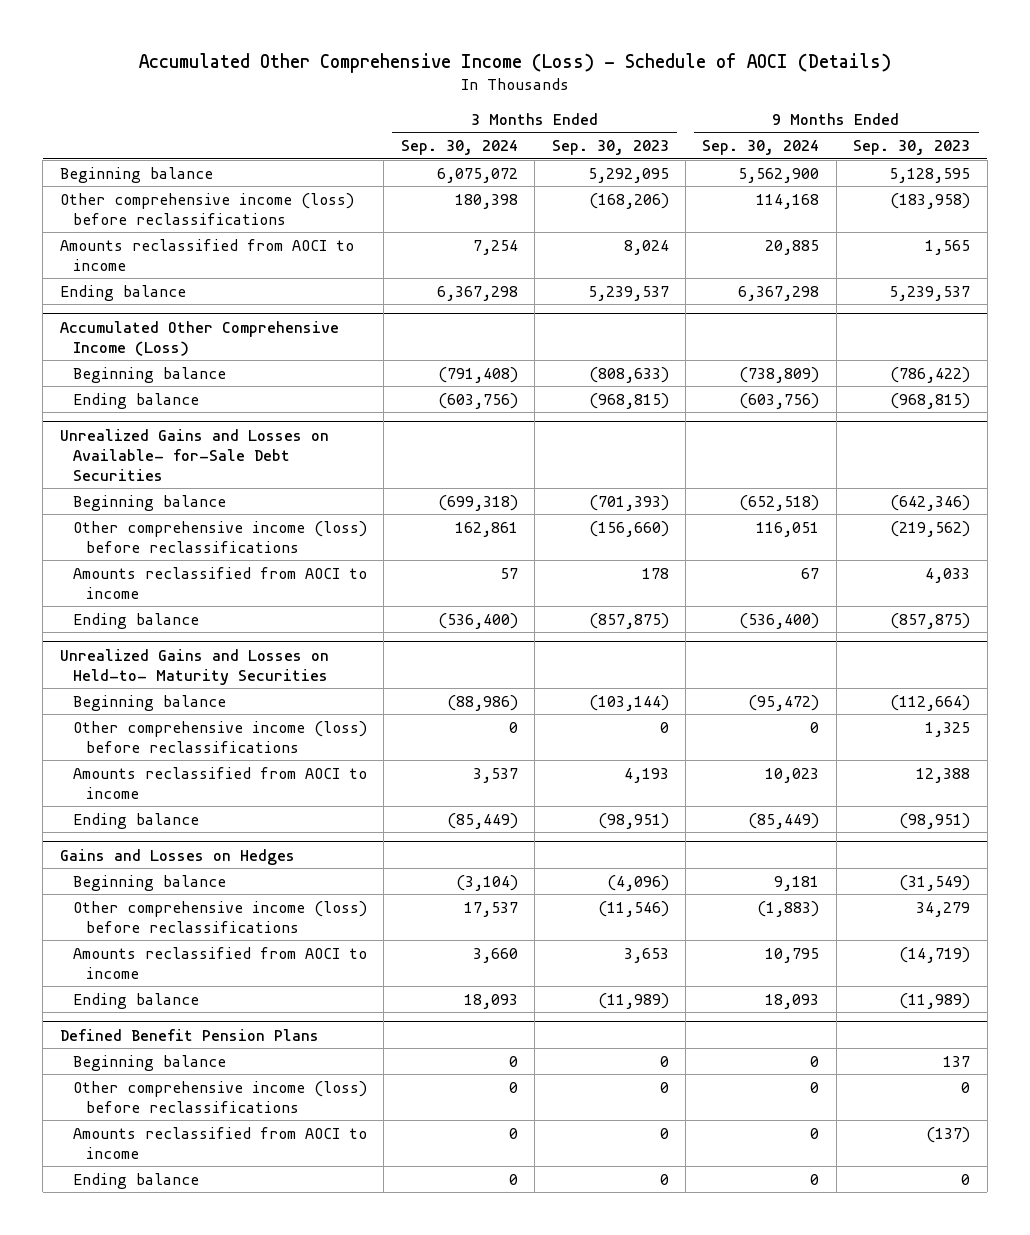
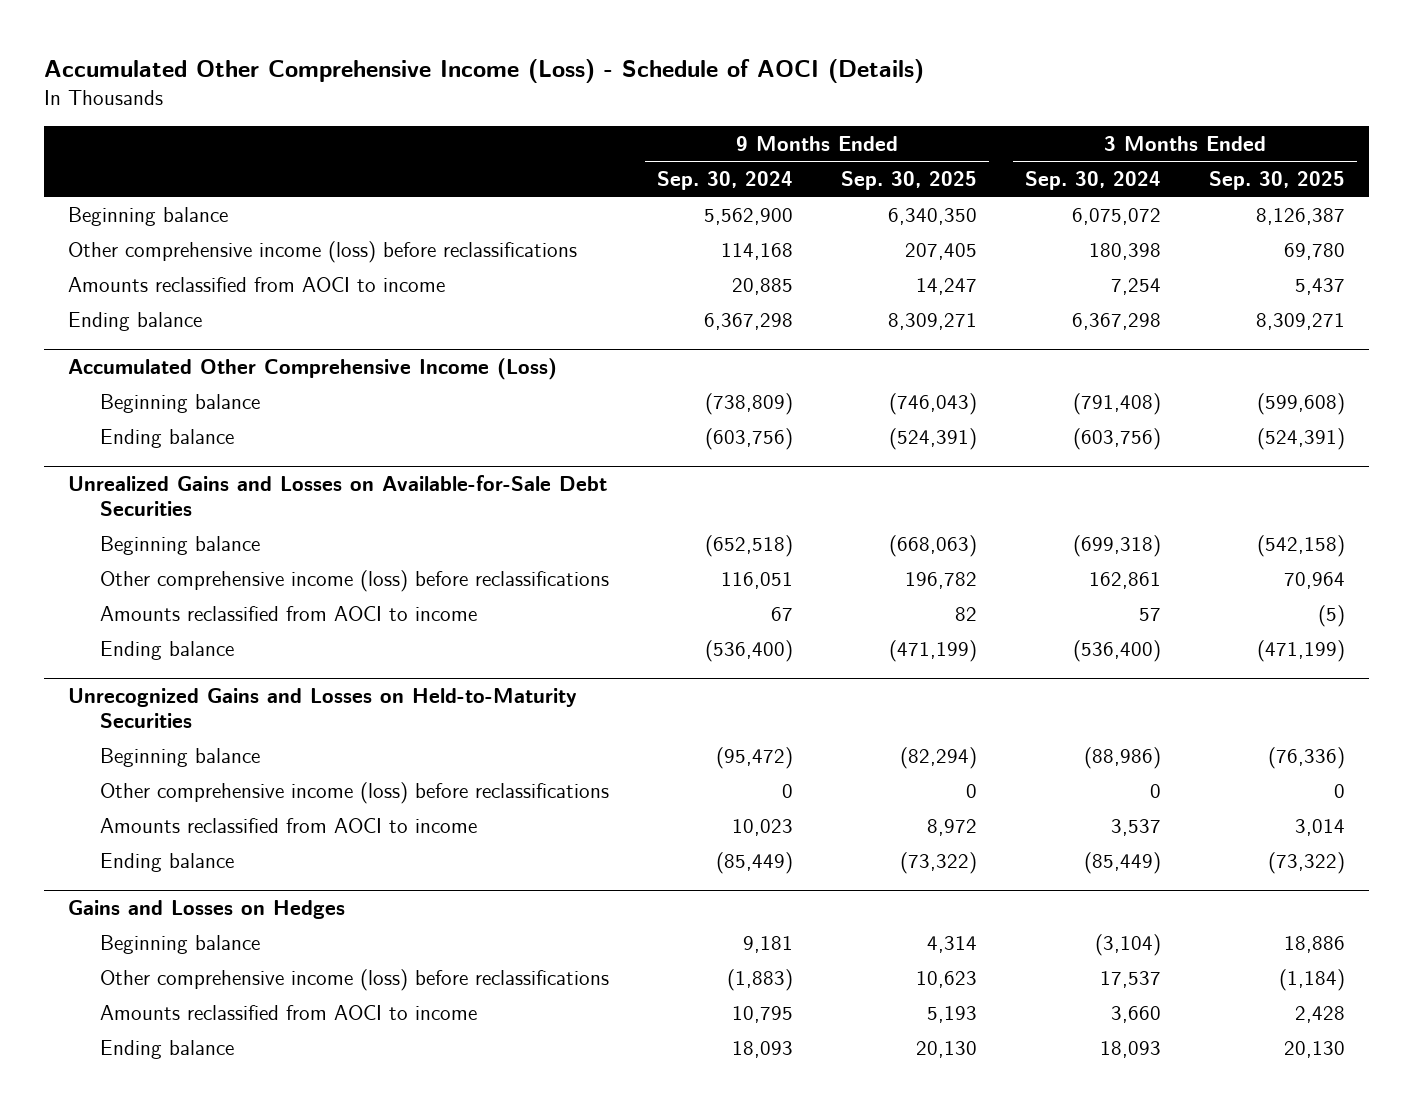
- | 3 Months Ended Sep. 30, 2024 | 3 Months Ended Sep. 30, 2023 | 9 Months Ended Sep. 30, 2024 | 9 Months Ended Sep. 30, 2023
+ | 9 Months Ended Sep. 30, 2024 | 9 Months Ended Sep. 30, 2025 | 3 Months Ended Sep. 30, 2024 | 3 Months Ended Sep. 30, 2025
- Unrealized Gains and Losses on Available- for-Sale Debt Securities
+ Unrealized Gains and Losses on Available-for-Sale Debt Securities
- Unrealized Gains and Losses on Held-to- Maturity Securities
+ Unrecognized Gains and Losses on Held-to-Maturity Securities
- Defined Benefit Pension Plans
- Beginning balance | 0 | 0 | 0 | 137
- Other comprehensive income (loss) before reclassifications | 0 | 0 | 0 | 0
- Amounts reclassified from AOCI to income | 0 | 0 | 0 | (137)
- Ending balance | 0 | 0 | 0 | 0

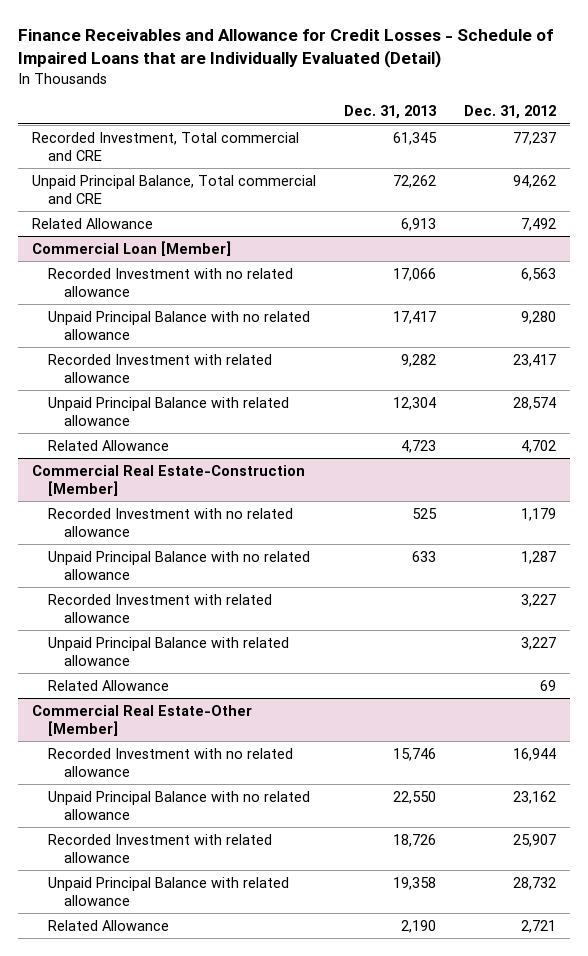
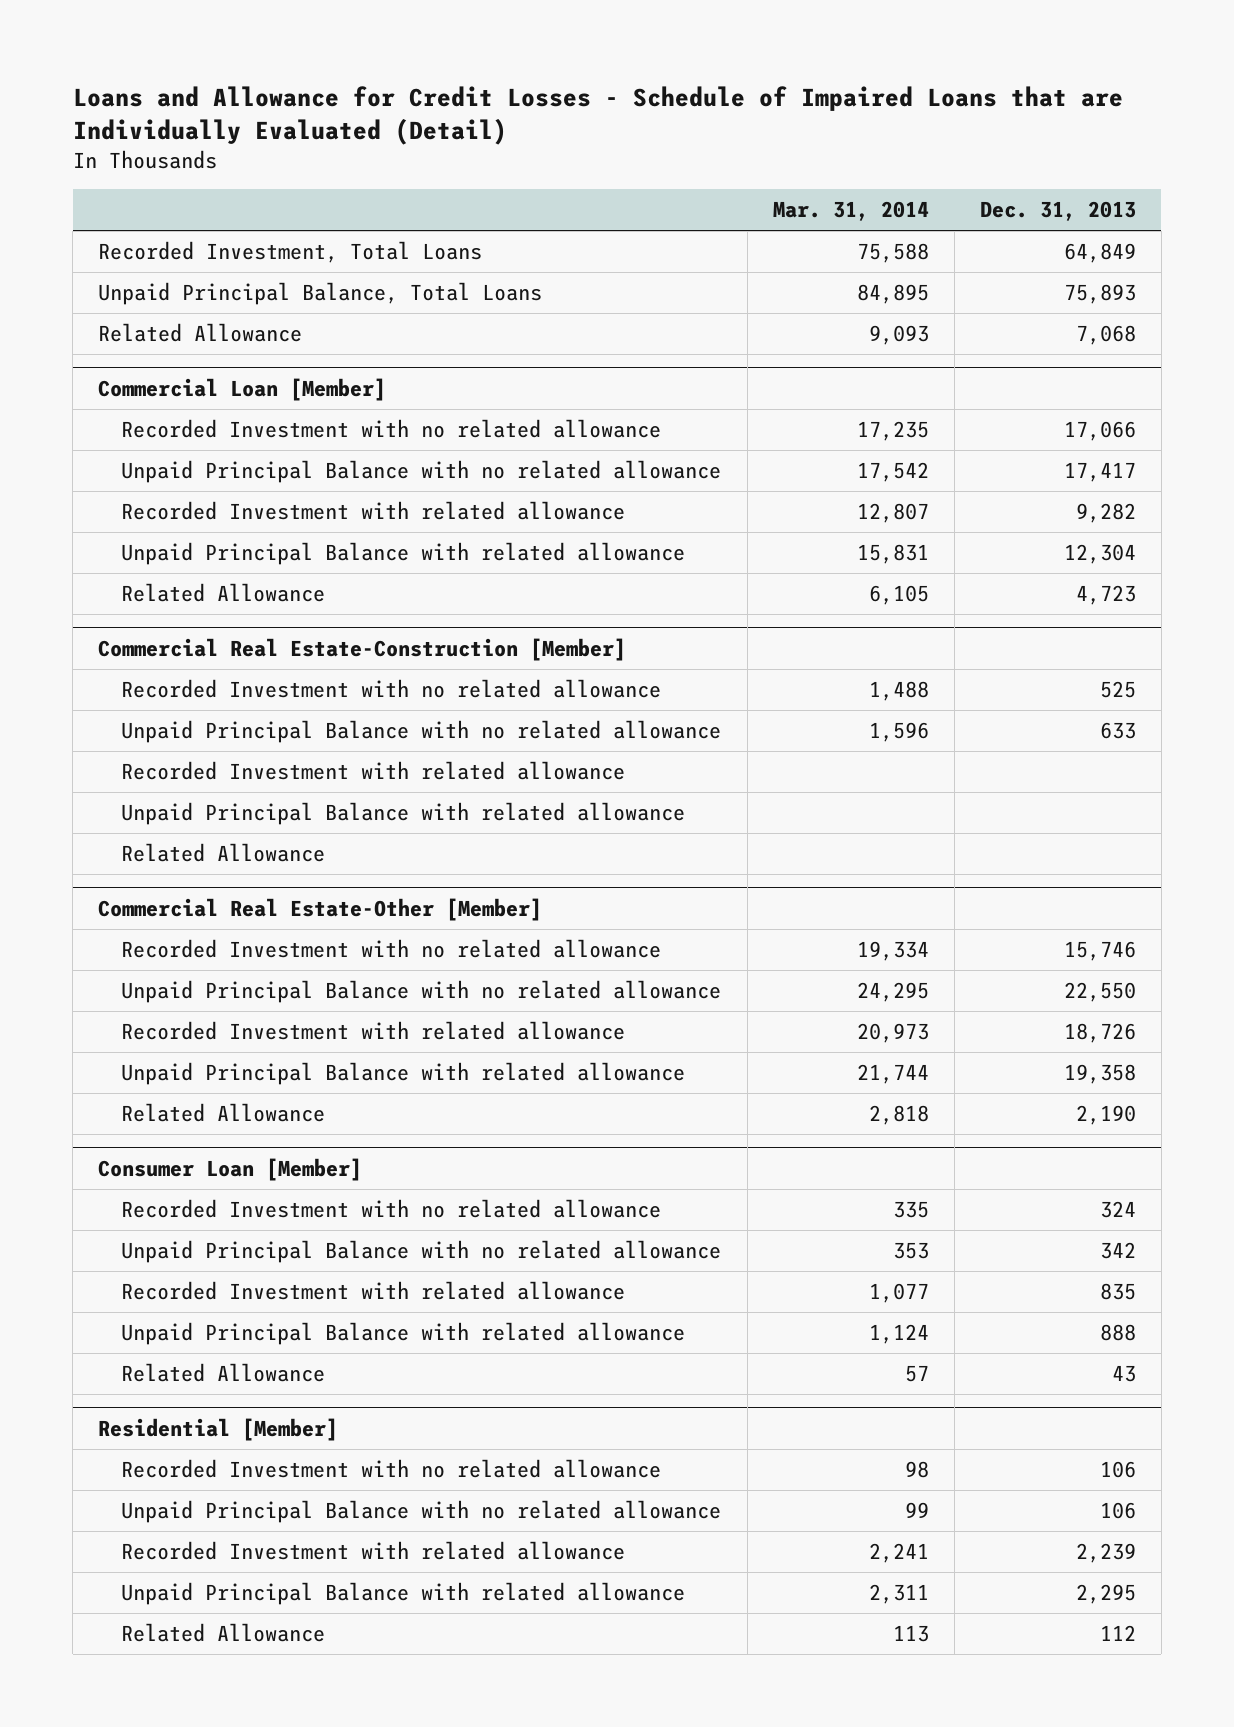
- Finance Receivables and Allowance for Credit Losses - Schedule of Impaired Loans that are Individually Evaluated (Detail)
+ Loans and Allowance for Credit Losses - Schedule of Impaired Loans that are Individually Evaluated (Detail)
- | Dec. 31, 2013 | Dec. 31, 2012
+ | Mar. 31, 2014 | Dec. 31, 2013
- Recorded Investment, Total commercial and CRE | 61,345 | 77,237
- Unpaid Principal Balance, Total commercial and CRE | 72,262 | 94,262
- Related Allowance | 6,913 | 7,492
+ Recorded Investment, Total Loans | 75,588 | 64,849
+ Unpaid Principal Balance, Total Loans | 84,895 | 75,893
+ Related Allowance | 9,093 | 7,068
+ Consumer Loan [Member]
+ Recorded Investment with no related allowance | 335 | 324
+ Unpaid Principal Balance with no related allowance | 353 | 342
+ Recorded Investment with related allowance | 1,077 | 835
+ Unpaid Principal Balance with related allowance | 1,124 | 888
+ Related Allowance | 57 | 43
+ Residential [Member]
+ Recorded Investment with no related allowance | 98 | 106
+ Unpaid Principal Balance with no related allowance | 99 | 106
+ Recorded Investment with related allowance | 2,241 | 2,239
+ Unpaid Principal Balance with related allowance | 2,311 | 2,295
+ Related Allowance | 113 | 112

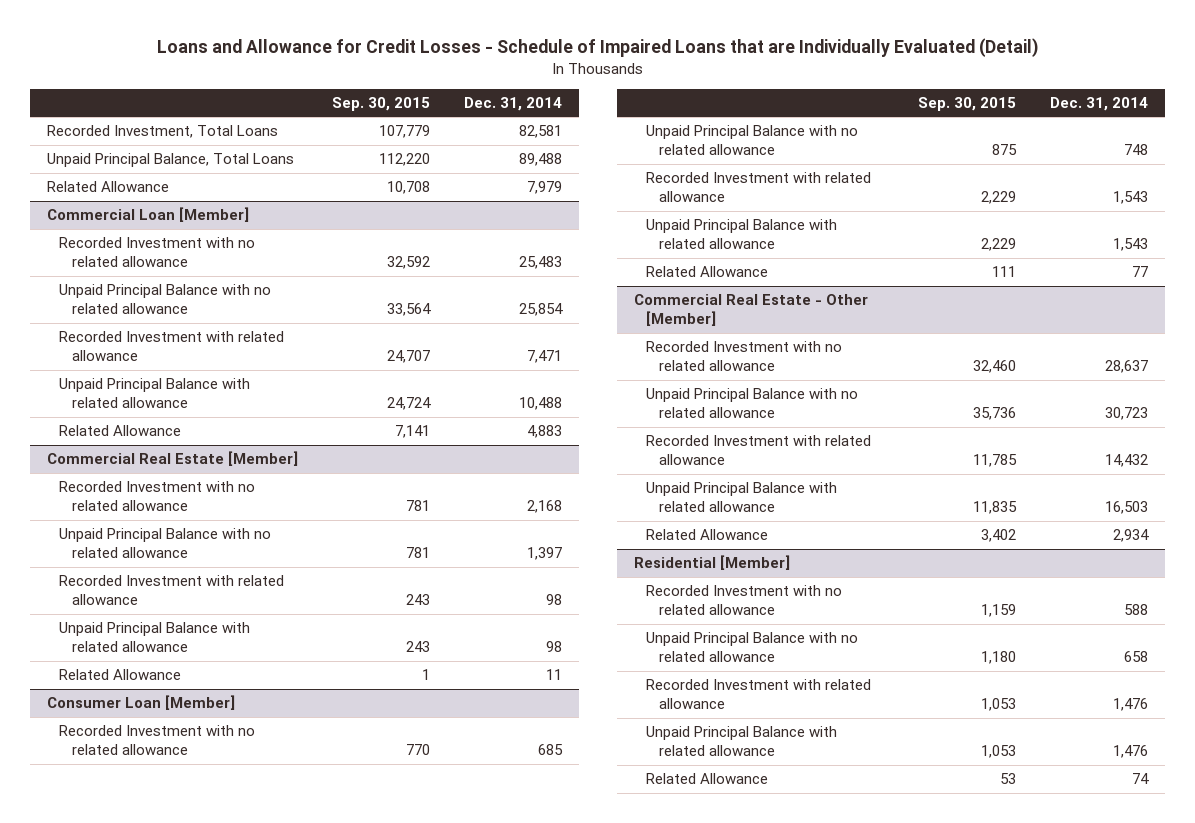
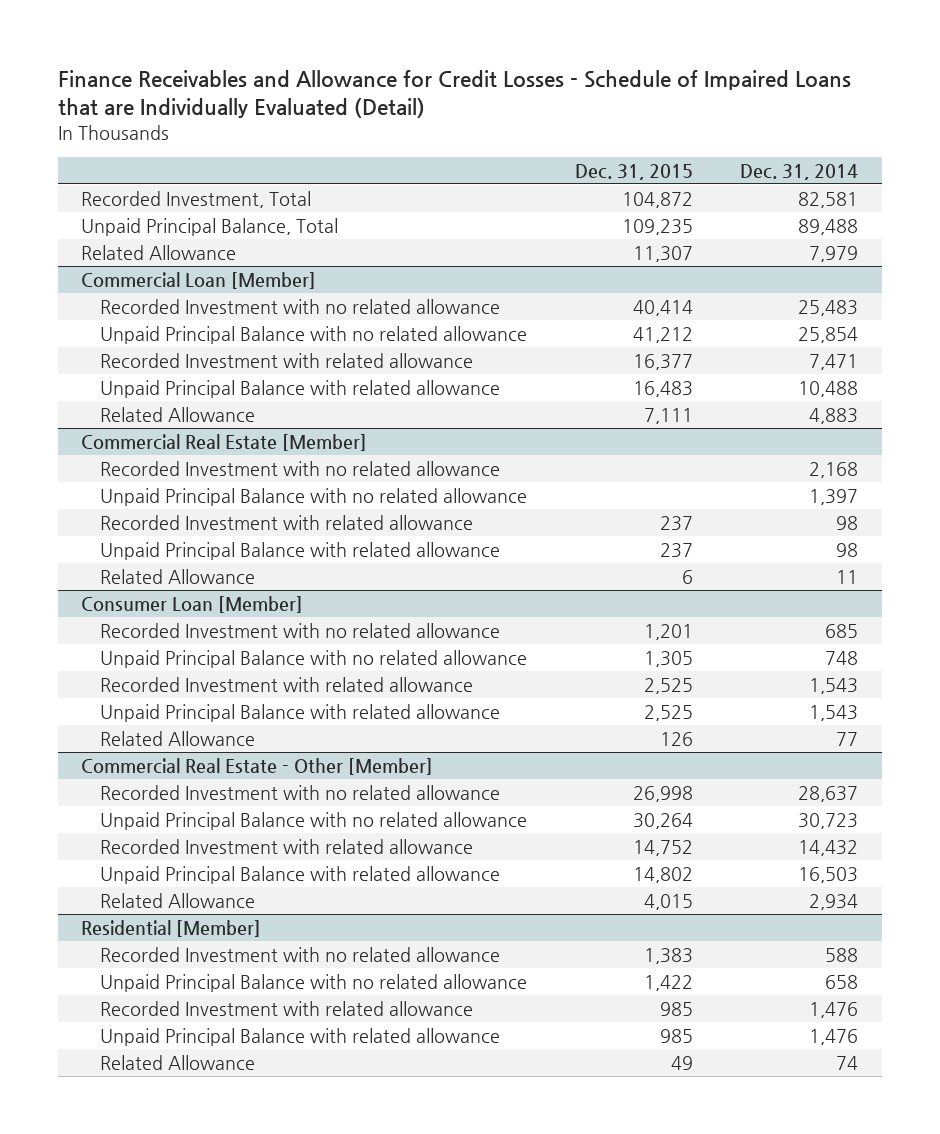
- Loans and Allowance for Credit Losses - Schedule of Impaired Loans that are Individually Evaluated (Detail)
+ Finance Receivables and Allowance for Credit Losses - Schedule of Impaired Loans that are Individually Evaluated (Detail)
- | Sep. 30, 2015 | Dec. 31, 2014
+ | Dec. 31, 2015 | Dec. 31, 2014
- Recorded Investment, Total Loans | 107,779 | 82,581
- Unpaid Principal Balance, Total Loans | 112,220 | 89,488
+ Recorded Investment, Total | 104,872 | 82,581
+ Unpaid Principal Balance, Total | 109,235 | 89,488

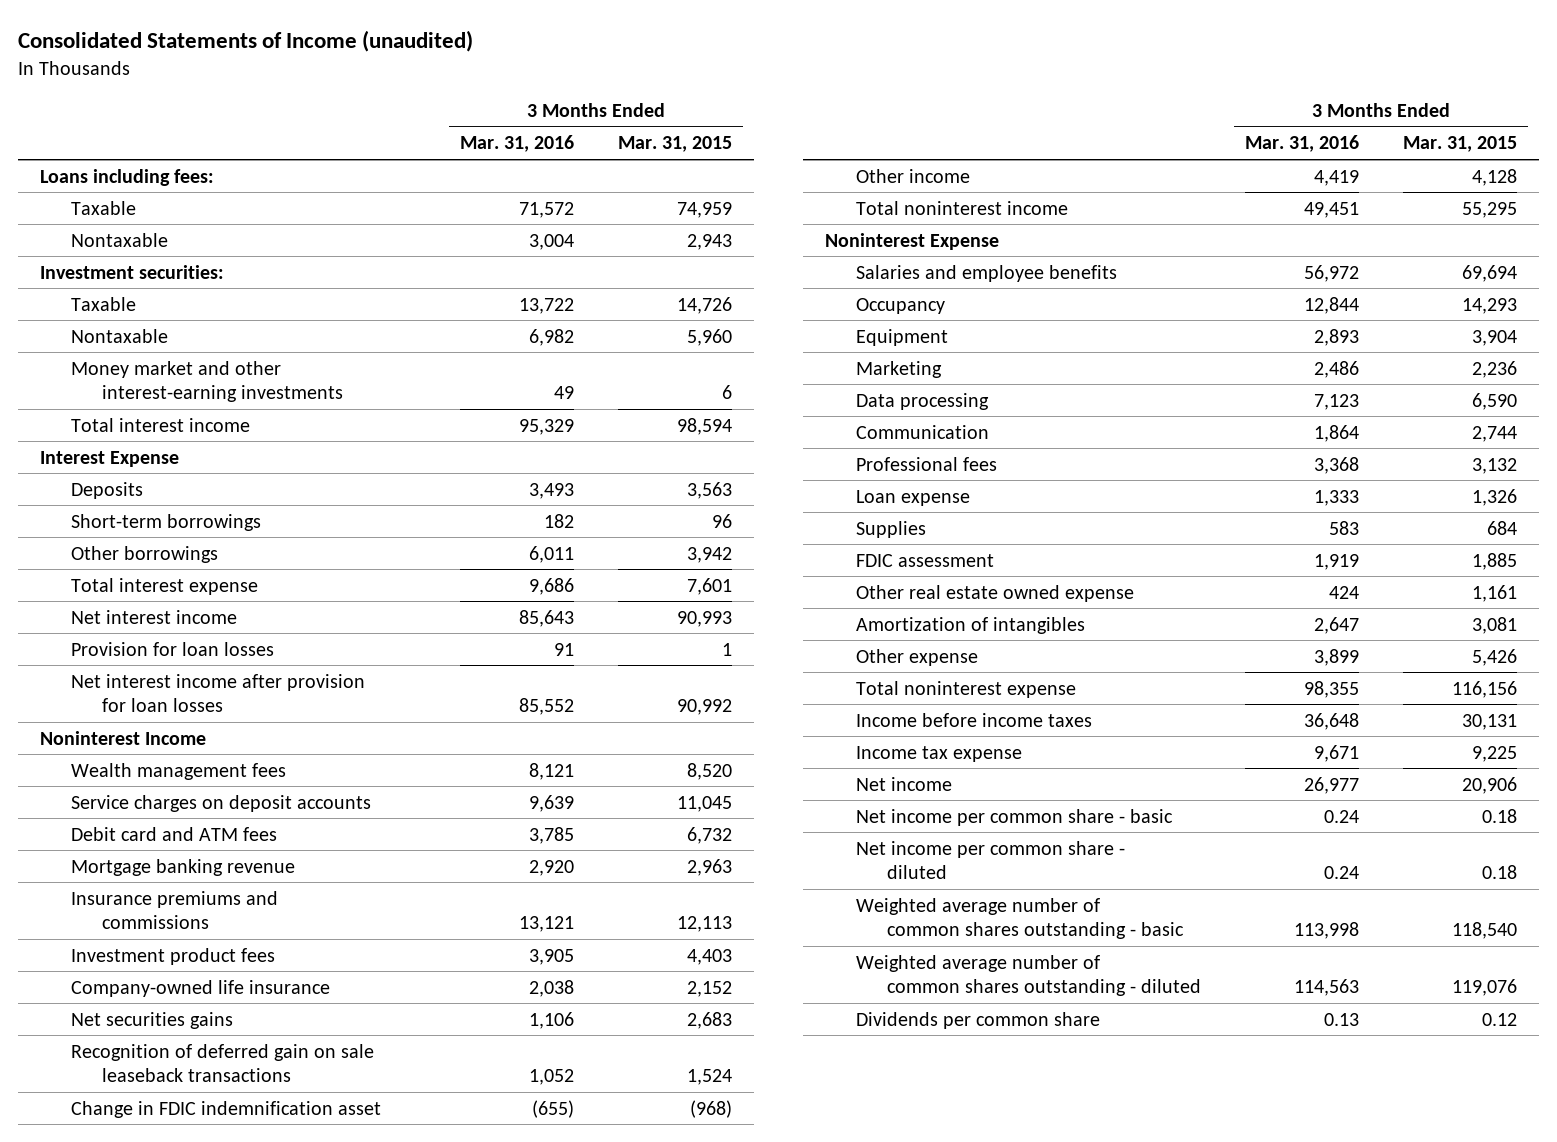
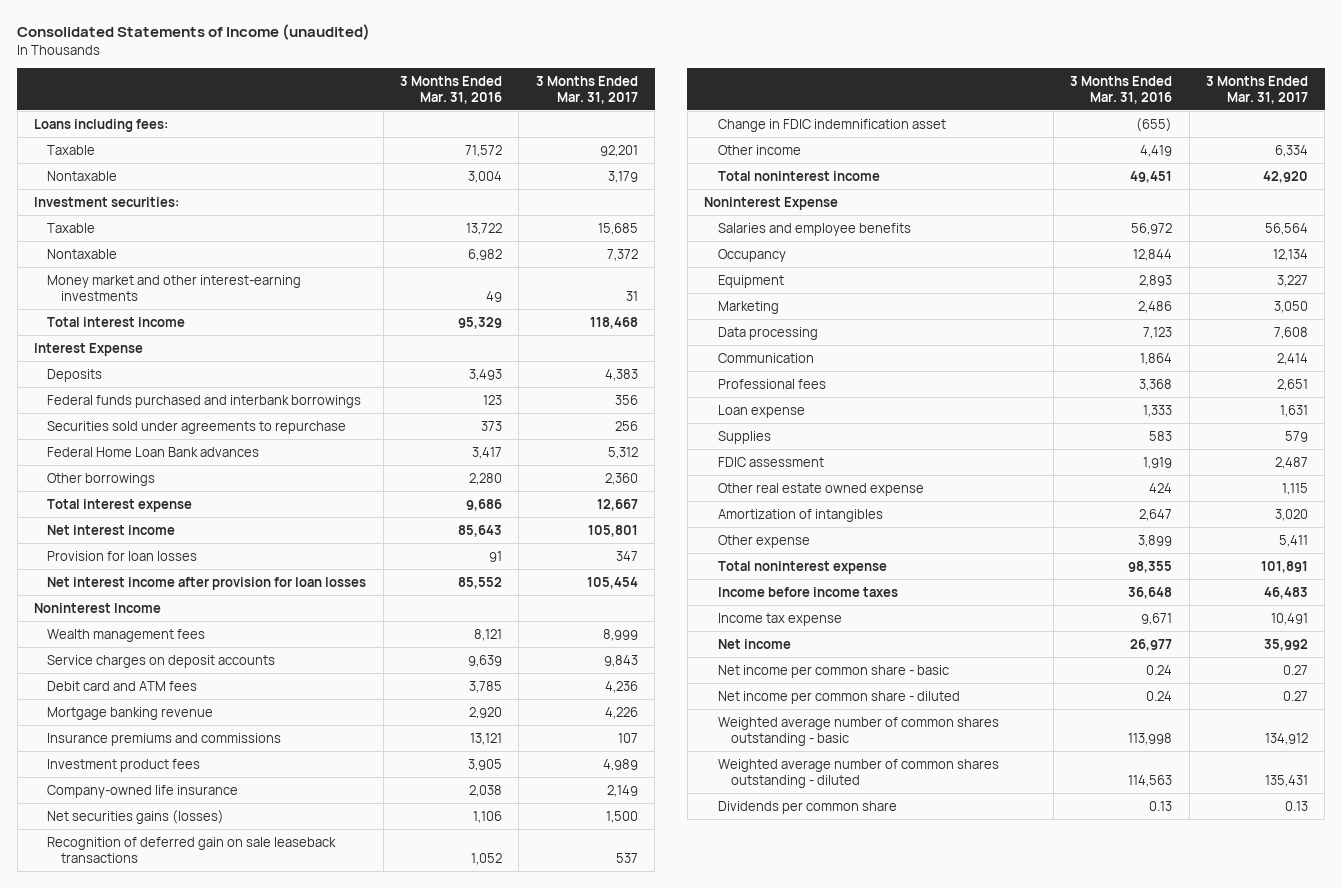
- | 3 Months Ended Mar. 31, 2016 | 3 Months Ended Mar. 31, 2015
+ | 3 Months Ended Mar. 31, 2016 | 3 Months Ended Mar. 31, 2017
- Short-term borrowings | 182 | 96
- Other borrowings | 6,011 | 3,942
+ Federal funds purchased and interbank borrowings | 123 | 356
+ Securities sold under agreements to repurchase | 373 | 256
+ Federal Home Loan Bank advances | 3,417 | 5,312
+ Other borrowings | 2,280 | 2,360
- Net securities gains | 1,106 | 2,683
+ Net securities gains (losses) | 1,106 | 1,500

